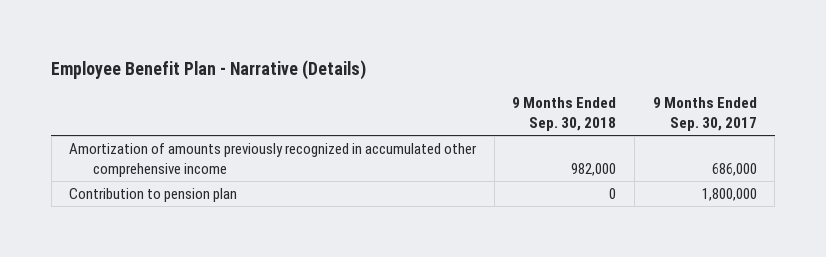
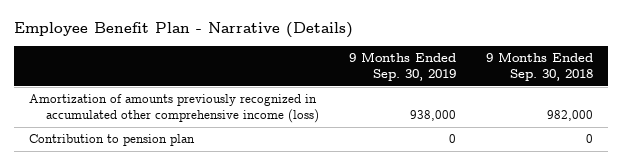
- | 9 Months Ended Sep. 30, 2018 | 9 Months Ended Sep. 30, 2017
+ | 9 Months Ended Sep. 30, 2019 | 9 Months Ended Sep. 30, 2018
- Amortization of amounts previously recognized in accumulated other comprehensive income | 982,000 | 686,000
+ Amortization of amounts previously recognized in accumulated other comprehensive income (loss) | 938,000 | 982,000

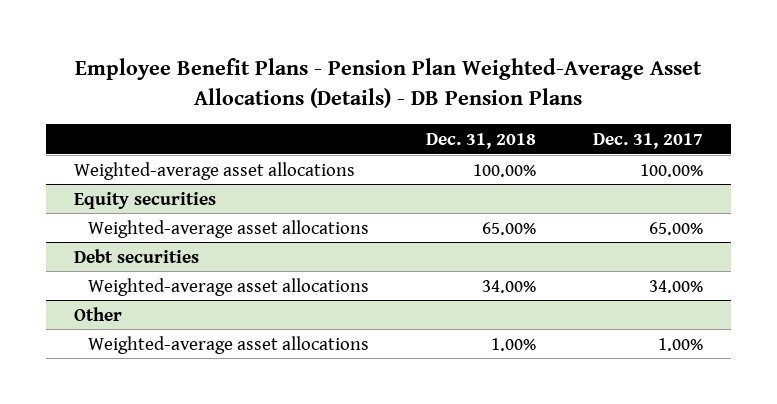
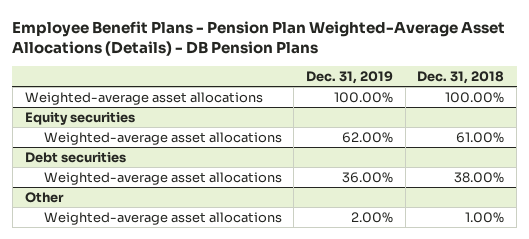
- | Dec. 31, 2018 | Dec. 31, 2017
+ | Dec. 31, 2019 | Dec. 31, 2018
@ Equity securities
- Weighted-average asset allocations | 65.00% | 65.00%
+ Weighted-average asset allocations | 62.00% | 61.00%
@ Debt securities
- Weighted-average asset allocations | 34.00% | 34.00%
+ Weighted-average asset allocations | 36.00% | 38.00%

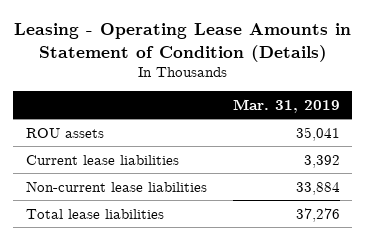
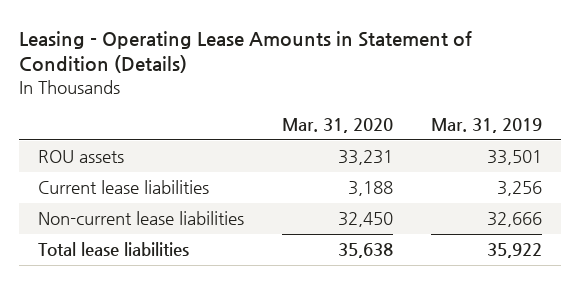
- | Mar. 31, 2019
+ | Mar. 31, 2020 | Mar. 31, 2019
- ROU assets | 35,041
- Current lease liabilities | 3,392
- Non-current lease liabilities | 33,884
- Total lease liabilities | 37,276
+ ROU assets | 33,231 | 33,501
+ Current lease liabilities | 3,188 | 3,256
+ Non-current lease liabilities | 32,450 | 32,666
+ Total lease liabilities | 35,638 | 35,922

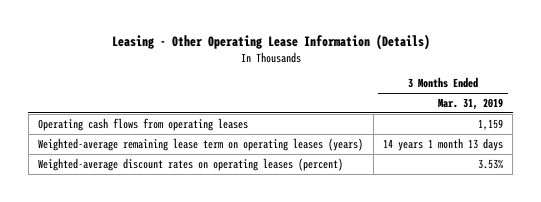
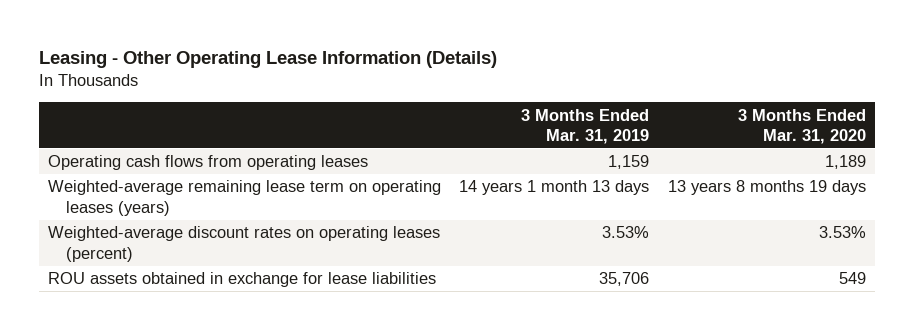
- | 3 Months Ended Mar. 31, 2019
+ | 3 Months Ended Mar. 31, 2019 | 3 Months Ended Mar. 31, 2020
+ ROU assets obtained in exchange for lease liabilities | 35,706 | 549

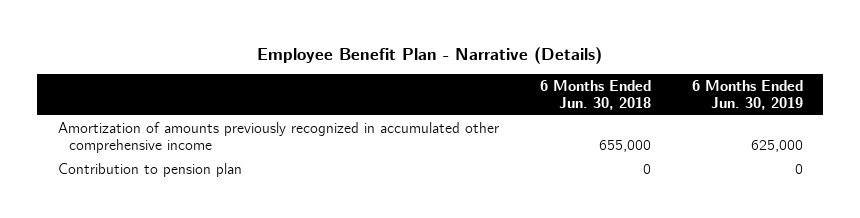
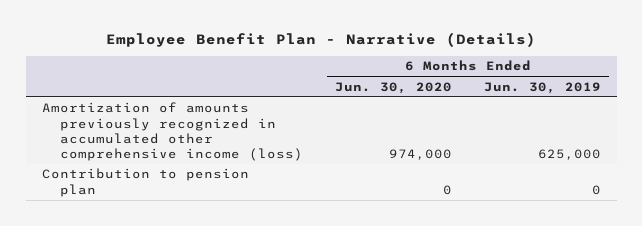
- | 6 Months Ended Jun. 30, 2018 | 6 Months Ended Jun. 30, 2019
+ | 6 Months Ended Jun. 30, 2020 | 6 Months Ended Jun. 30, 2019
- Amortization of amounts previously recognized in accumulated other comprehensive income | 655,000 | 625,000
+ Amortization of amounts previously recognized in accumulated other comprehensive income (loss) | 974,000 | 625,000

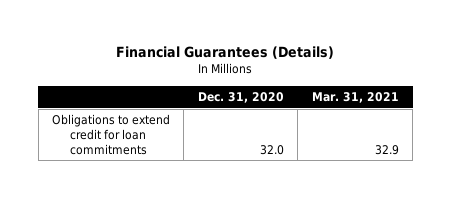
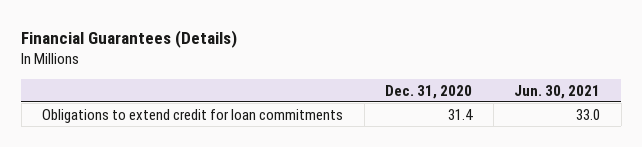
- | Dec. 31, 2020 | Mar. 31, 2021
+ | Dec. 31, 2020 | Jun. 30, 2021
- Obligations to extend credit for loan commitments | 32.0 | 32.9
+ Obligations to extend credit for loan commitments | 31.4 | 33.0

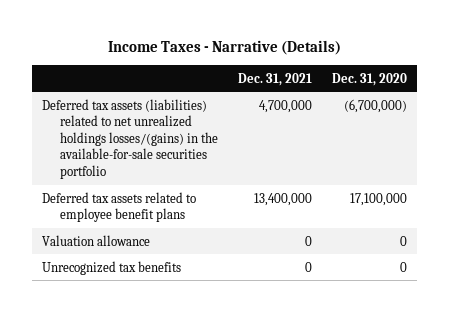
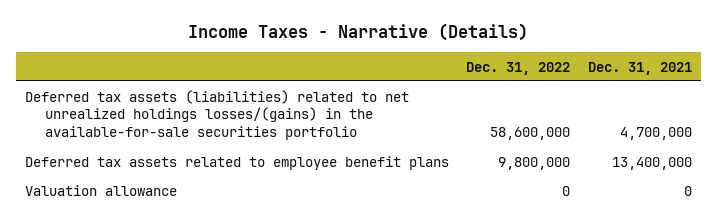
- | Dec. 31, 2021 | Dec. 31, 2020
+ | Dec. 31, 2022 | Dec. 31, 2021
- Unrecognized tax benefits | 0 | 0

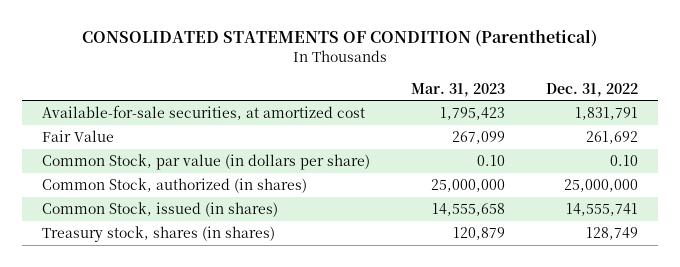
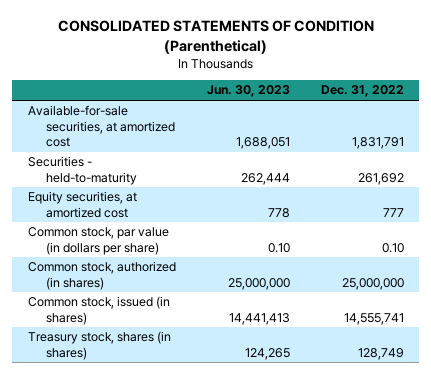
- | Mar. 31, 2023 | Dec. 31, 2022
+ | Jun. 30, 2023 | Dec. 31, 2022
- Fair Value | 267,099 | 261,692
- Common Stock, par value (in dollars per share) | 0.10 | 0.10
- Common Stock, authorized (in shares) | 25,000,000 | 25,000,000
- Common Stock, issued (in shares) | 14,555,658 | 14,555,741
+ Securities - held-to-maturity | 262,444 | 261,692
+ Equity securities, at amortized cost | 778 | 777
+ Common stock, par value (in dollars per share) | 0.10 | 0.10
+ Common stock, authorized (in shares) | 25,000,000 | 25,000,000
+ Common stock, issued (in shares) | 14,441,413 | 14,555,741

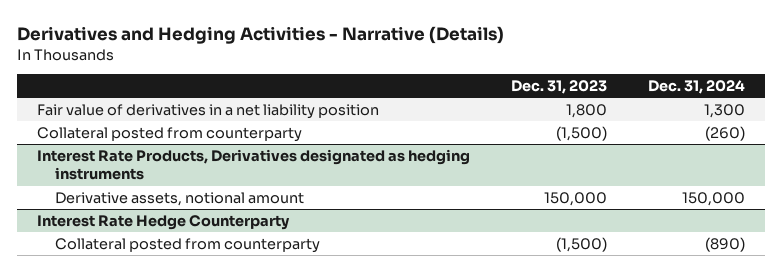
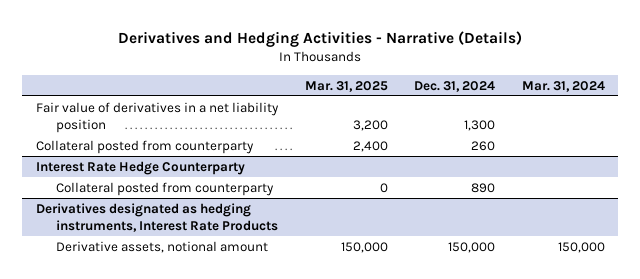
- | Dec. 31, 2023 | Dec. 31, 2024
+ | Mar. 31, 2025 | Dec. 31, 2024 | Mar. 31, 2024
- Collateral posted from counterparty | (1,500) | (260)
- Interest Rate Products, Derivatives designated as hedging instruments
- Derivative assets, notional amount | 150,000 | 150,000
+ Collateral posted from counterparty | 2,400 | 260 |
@ Interest Rate Hedge Counterparty
- Collateral posted from counterparty | (1,500) | (890)
+ Collateral posted from counterparty | 0 | 890 |
+ Derivatives designated as hedging instruments, Interest Rate Products
+ Derivative assets, notional amount | 150,000 | 150,000 | 150,000

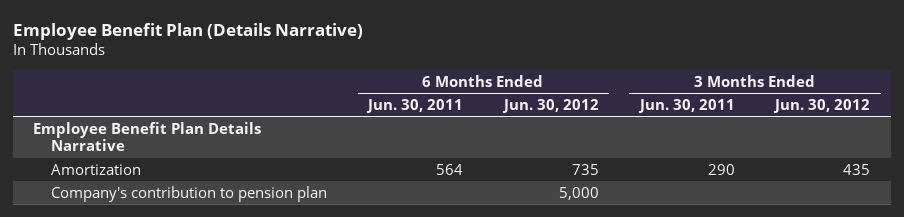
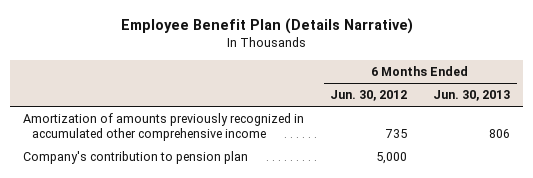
- | 6 Months Ended Jun. 30, 2011 | 6 Months Ended Jun. 30, 2012 | 3 Months Ended Jun. 30, 2011 | 3 Months Ended Jun. 30, 2012
+ | 6 Months Ended Jun. 30, 2012 | 6 Months Ended Jun. 30, 2013
- Employee Benefit Plan Details Narrative
- Amortization | 564 | 735 | 290 | 435
+ Amortization of amounts previously recognized in accumulated other comprehensive income | 735 | 806

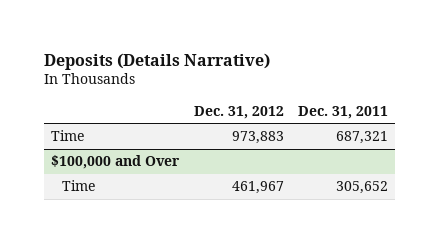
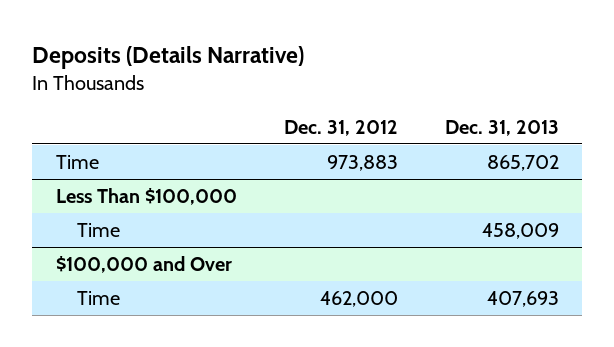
- | Dec. 31, 2012 | Dec. 31, 2011
+ | Dec. 31, 2012 | Dec. 31, 2013
+ Less Than $100,000
+ Time | | 458,009
@ $100,000 and Over
- Time | 461,967 | 305,652
+ Time | 462,000 | 407,693

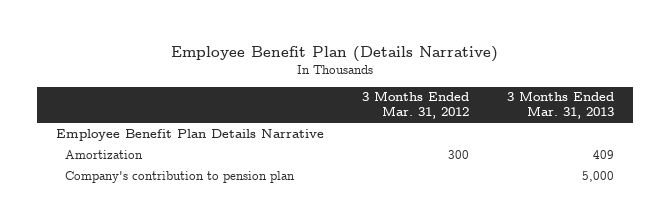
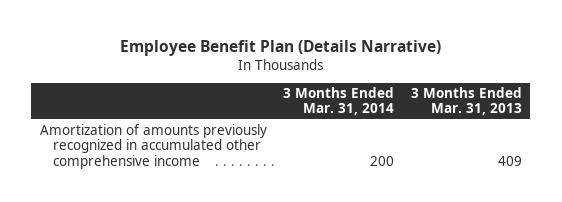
- | 3 Months Ended Mar. 31, 2012 | 3 Months Ended Mar. 31, 2013
+ | 3 Months Ended Mar. 31, 2014 | 3 Months Ended Mar. 31, 2013
- Employee Benefit Plan Details Narrative
- Amortization | 300 | 409
- Company's contribution to pension plan | | 5,000
+ Amortization of amounts previously recognized in accumulated other comprehensive income | 200 | 409

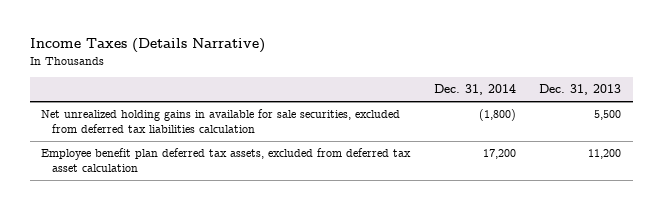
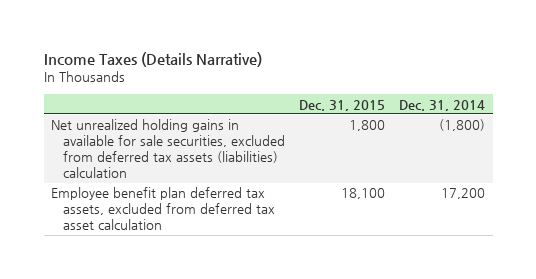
- | Dec. 31, 2014 | Dec. 31, 2013
+ | Dec. 31, 2015 | Dec. 31, 2014
- Net unrealized holding gains in available for sale securities, excluded from deferred tax liabilities calculation | (1,800) | 5,500
+ Net unrealized holding gains in available for sale securities, excluded from deferred tax assets (liabilities) calculation | 1,800 | (1,800)

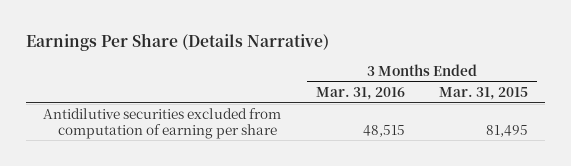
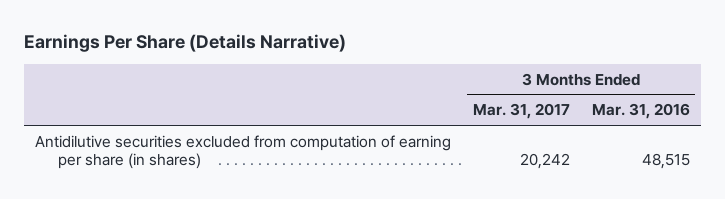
- | 3 Months Ended Mar. 31, 2016 | 3 Months Ended Mar. 31, 2015
+ | 3 Months Ended Mar. 31, 2017 | 3 Months Ended Mar. 31, 2016
- Antidilutive securities excluded from computation of earning per share | 48,515 | 81,495
+ Antidilutive securities excluded from computation of earning per share (in shares) | 20,242 | 48,515

